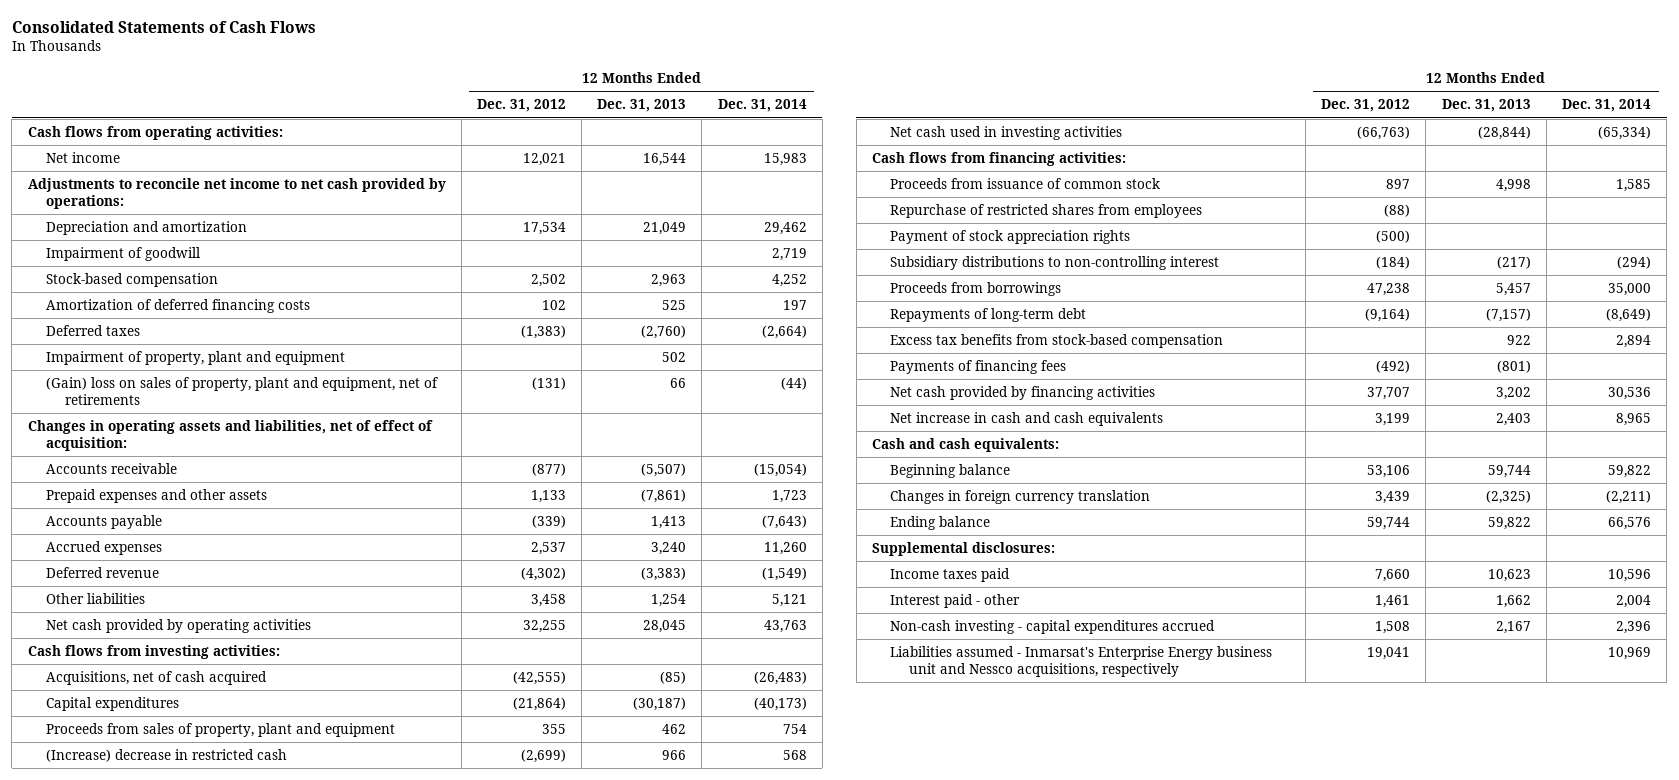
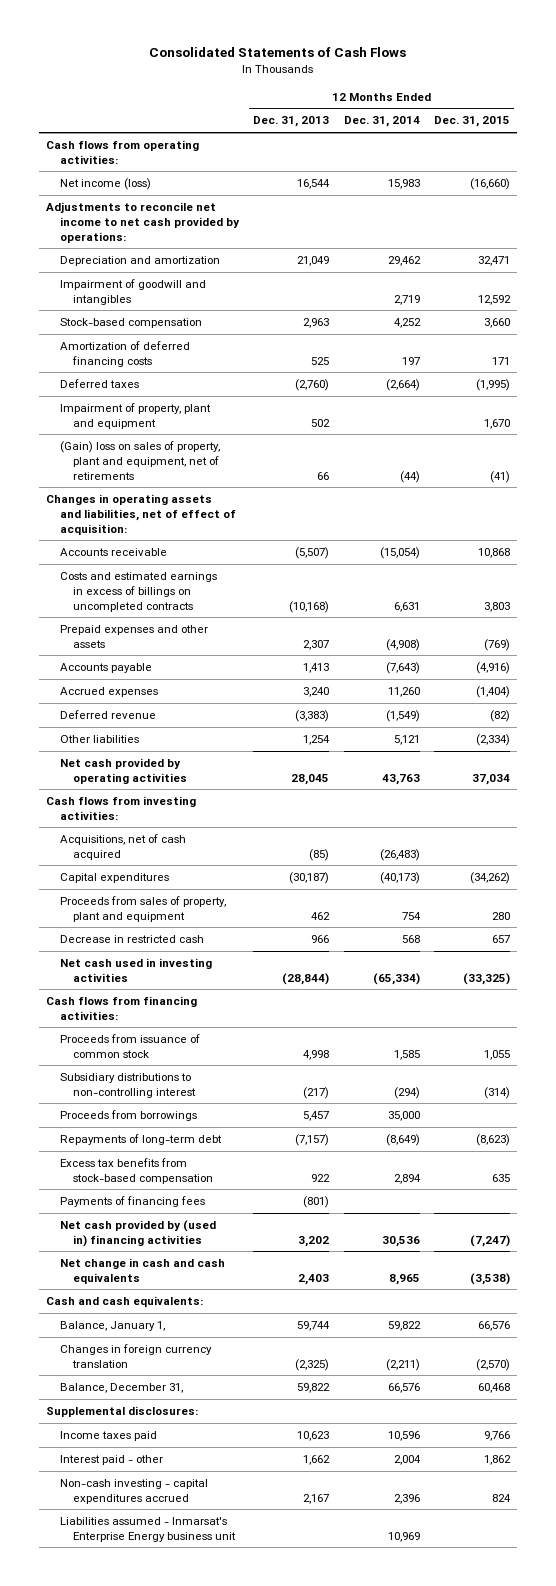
- | 12 Months Ended Dec. 31, 2012 | 12 Months Ended Dec. 31, 2013 | 12 Months Ended Dec. 31, 2014
+ | 12 Months Ended Dec. 31, 2013 | 12 Months Ended Dec. 31, 2014 | 12 Months Ended Dec. 31, 2015
- Net income | 12,021 | 16,544 | 15,983
+ Net income (loss) | 16,544 | 15,983 | (16,660)
- Impairment of goodwill | | | 2,719
+ Impairment of goodwill and intangibles | | 2,719 | 12,592
- Prepaid expenses and other assets | 1,133 | (7,861) | 1,723
+ Costs and estimated earnings in excess of billings on uncompleted contracts | (10,168) | 6,631 | 3,803
+ Prepaid expenses and other assets | 2,307 | (4,908) | (769)
- (Increase) decrease in restricted cash | (2,699) | 966 | 568
+ Decrease in restricted cash | 966 | 568 | 657
- Repurchase of restricted shares from employees | (88) | |
- Payment of stock appreciation rights | (500) | |
- Net cash provided by financing activities | 37,707 | 3,202 | 30,536
- Net increase in cash and cash equivalents | 3,199 | 2,403 | 8,965
+ Net cash provided by (used in) financing activities | 3,202 | 30,536 | (7,247)
+ Net change in cash and cash equivalents | 2,403 | 8,965 | (3,538)
- Beginning balance | 53,106 | 59,744 | 59,822
+ Balance, January 1, | 59,744 | 59,822 | 66,576
- Ending balance | 59,744 | 59,822 | 66,576
+ Balance, December 31, | 59,822 | 66,576 | 60,468
- Liabilities assumed - Inmarsat's Enterprise Energy business unit and Nessco acquisitions, respectively | 19,041 | | 10,969
+ Liabilities assumed - Inmarsat's Enterprise Energy business unit | | 10,969 |

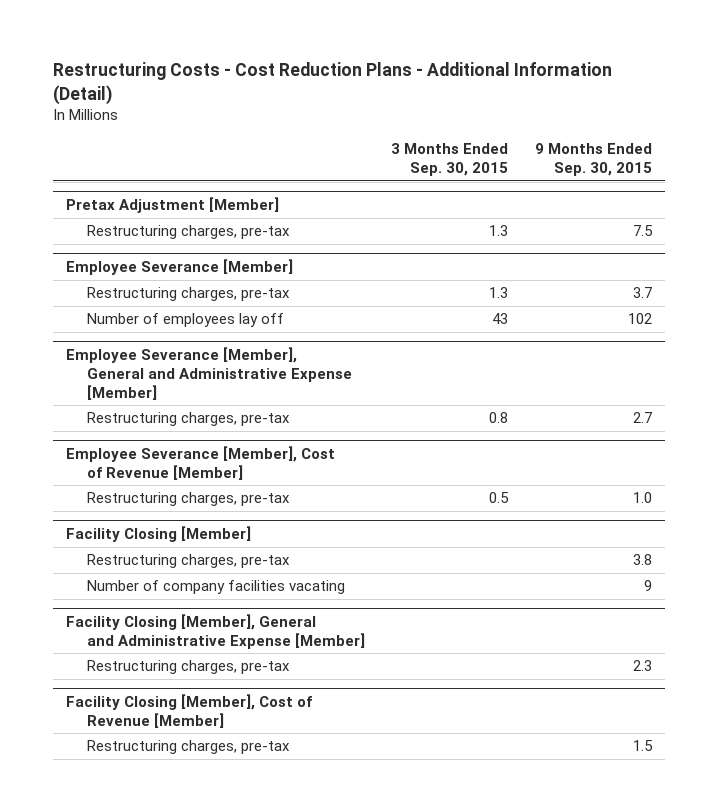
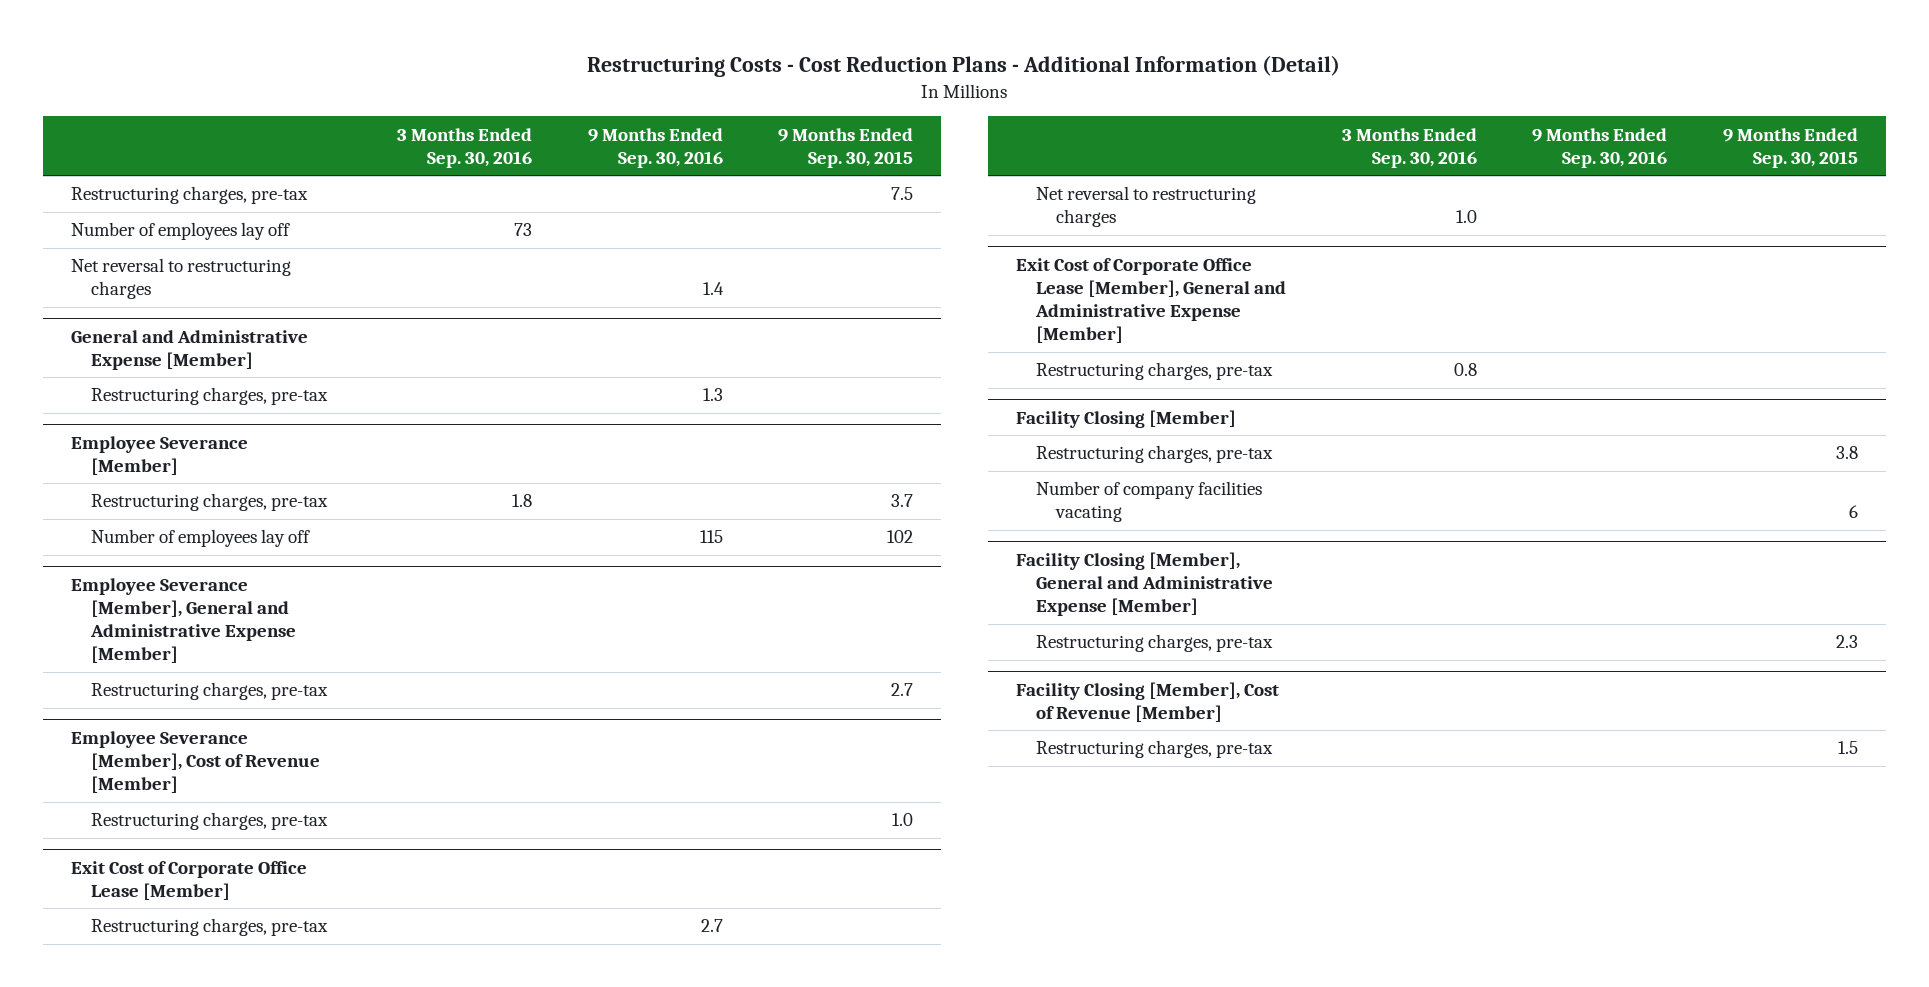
- | 3 Months Ended Sep. 30, 2015 | 9 Months Ended Sep. 30, 2015
+ | 3 Months Ended Sep. 30, 2016 | 9 Months Ended Sep. 30, 2016 | 9 Months Ended Sep. 30, 2015
- Pretax Adjustment [Member]
+ Number of employees lay off | 73 | |
+ Net reversal to restructuring charges | | 1.4 |
+ General and Administrative Expense [Member]
+ Restructuring charges, pre-tax | | 1.3 |
+ Exit Cost of Corporate Office Lease [Member]
+ Restructuring charges, pre-tax | | 2.7 |
+ Net reversal to restructuring charges | 1.0 | |
+ Exit Cost of Corporate Office Lease [Member], General and Administrative Expense [Member]
+ Restructuring charges, pre-tax | 0.8 | |
@ Facility Closing [Member]
- Number of company facilities vacating | | 9
+ Number of company facilities vacating | | | 6

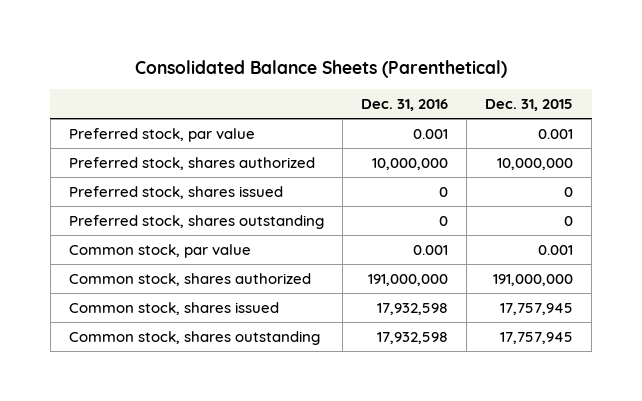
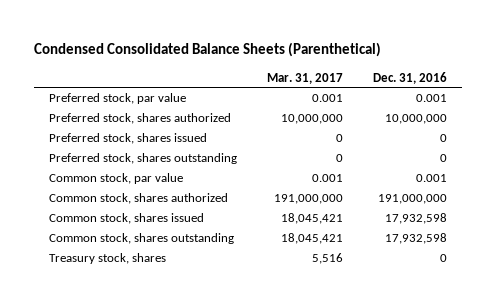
- Consolidated Balance Sheets (Parenthetical)
+ Condensed Consolidated Balance Sheets (Parenthetical)
- | Dec. 31, 2016 | Dec. 31, 2015
+ | Mar. 31, 2017 | Dec. 31, 2016
+ Treasury stock, shares | 5,516 | 0

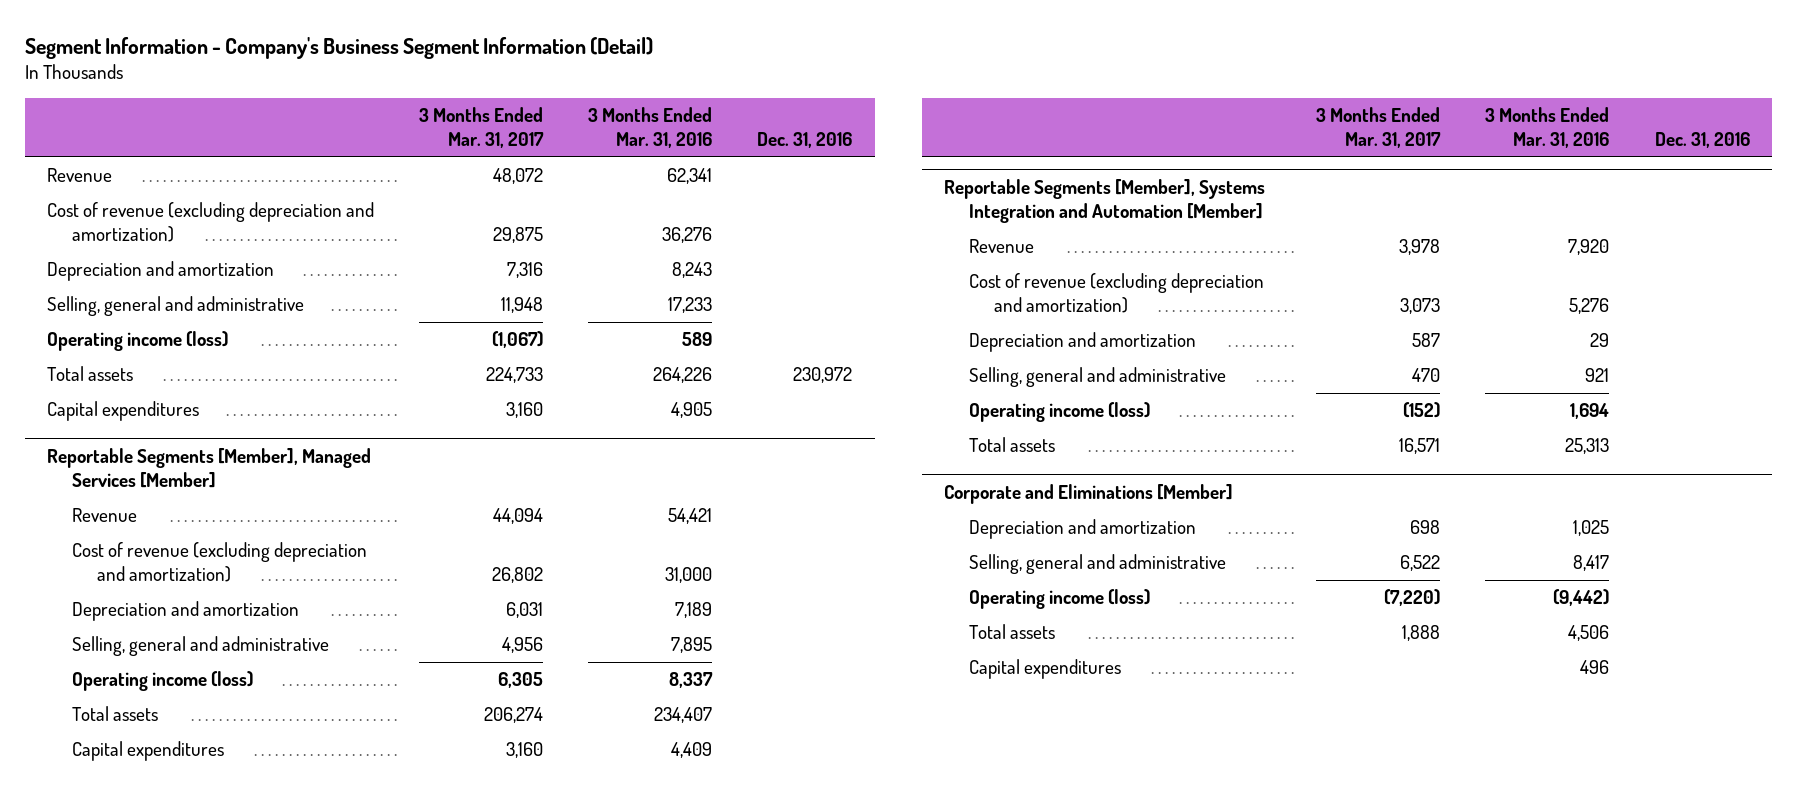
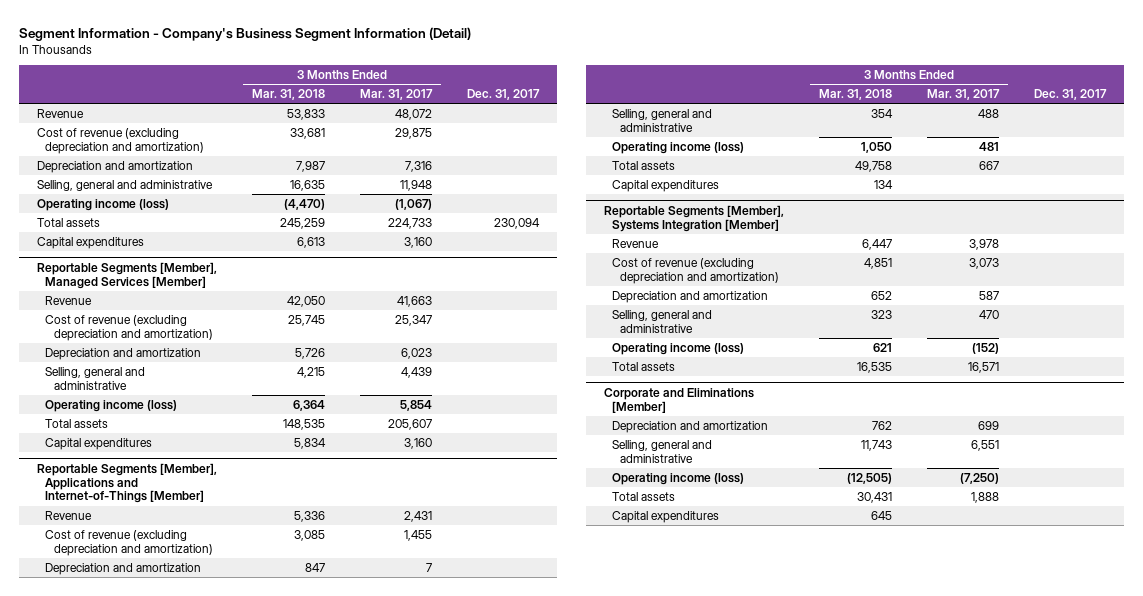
- | 3 Months Ended Mar. 31, 2017 | 3 Months Ended Mar. 31, 2016 | Dec. 31, 2016
+ | 3 Months Ended Mar. 31, 2018 | 3 Months Ended Mar. 31, 2017 | Dec. 31, 2017
@ Reportable Segments [Member], Managed Services [Member]
- Revenue | 44,094 | 54,421 |
- Cost of revenue (excluding depreciation and amortization) | 26,802 | 31,000 |
- Depreciation and amortization | 6,031 | 7,189 |
- Selling, general and administrative | 4,956 | 7,895 |
- Operating income (loss) | 6,305 | 8,337 |
- Total assets | 206,274 | 234,407 |
+ Revenue | 42,050 | 41,663 |
+ Cost of revenue (excluding depreciation and amortization) | 25,745 | 25,347 |
+ Depreciation and amortization | 5,726 | 6,023 |
+ Selling, general and administrative | 4,215 | 4,439 |
+ Operating income (loss) | 6,364 | 5,854 |
+ Total assets | 148,535 | 205,607 |
- Reportable Segments [Member], Systems Integration and Automation [Member]
+ Reportable Segments [Member], Applications and Internet-of-Things [Member]
+ Revenue | 5,336 | 2,431 |
+ Cost of revenue (excluding depreciation and amortization) | 3,085 | 1,455 |
+ Depreciation and amortization | 847 | 7 |
+ Selling, general and administrative | 354 | 488 |
+ Operating income (loss) | 1,050 | 481 |
+ Total assets | 49,758 | 667 |
+ Capital expenditures | 134 | |
+ Reportable Segments [Member], Systems Integration [Member]
@ Corporate and Eliminations [Member]
- Depreciation and amortization | 698 | 1,025 |
- Selling, general and administrative | 6,522 | 8,417 |
- Operating income (loss) | (7,220) | (9,442) |
+ Depreciation and amortization | 762 | 699 |
+ Selling, general and administrative | 11,743 | 6,551 |
+ Operating income (loss) | (12,505) | (7,250) |

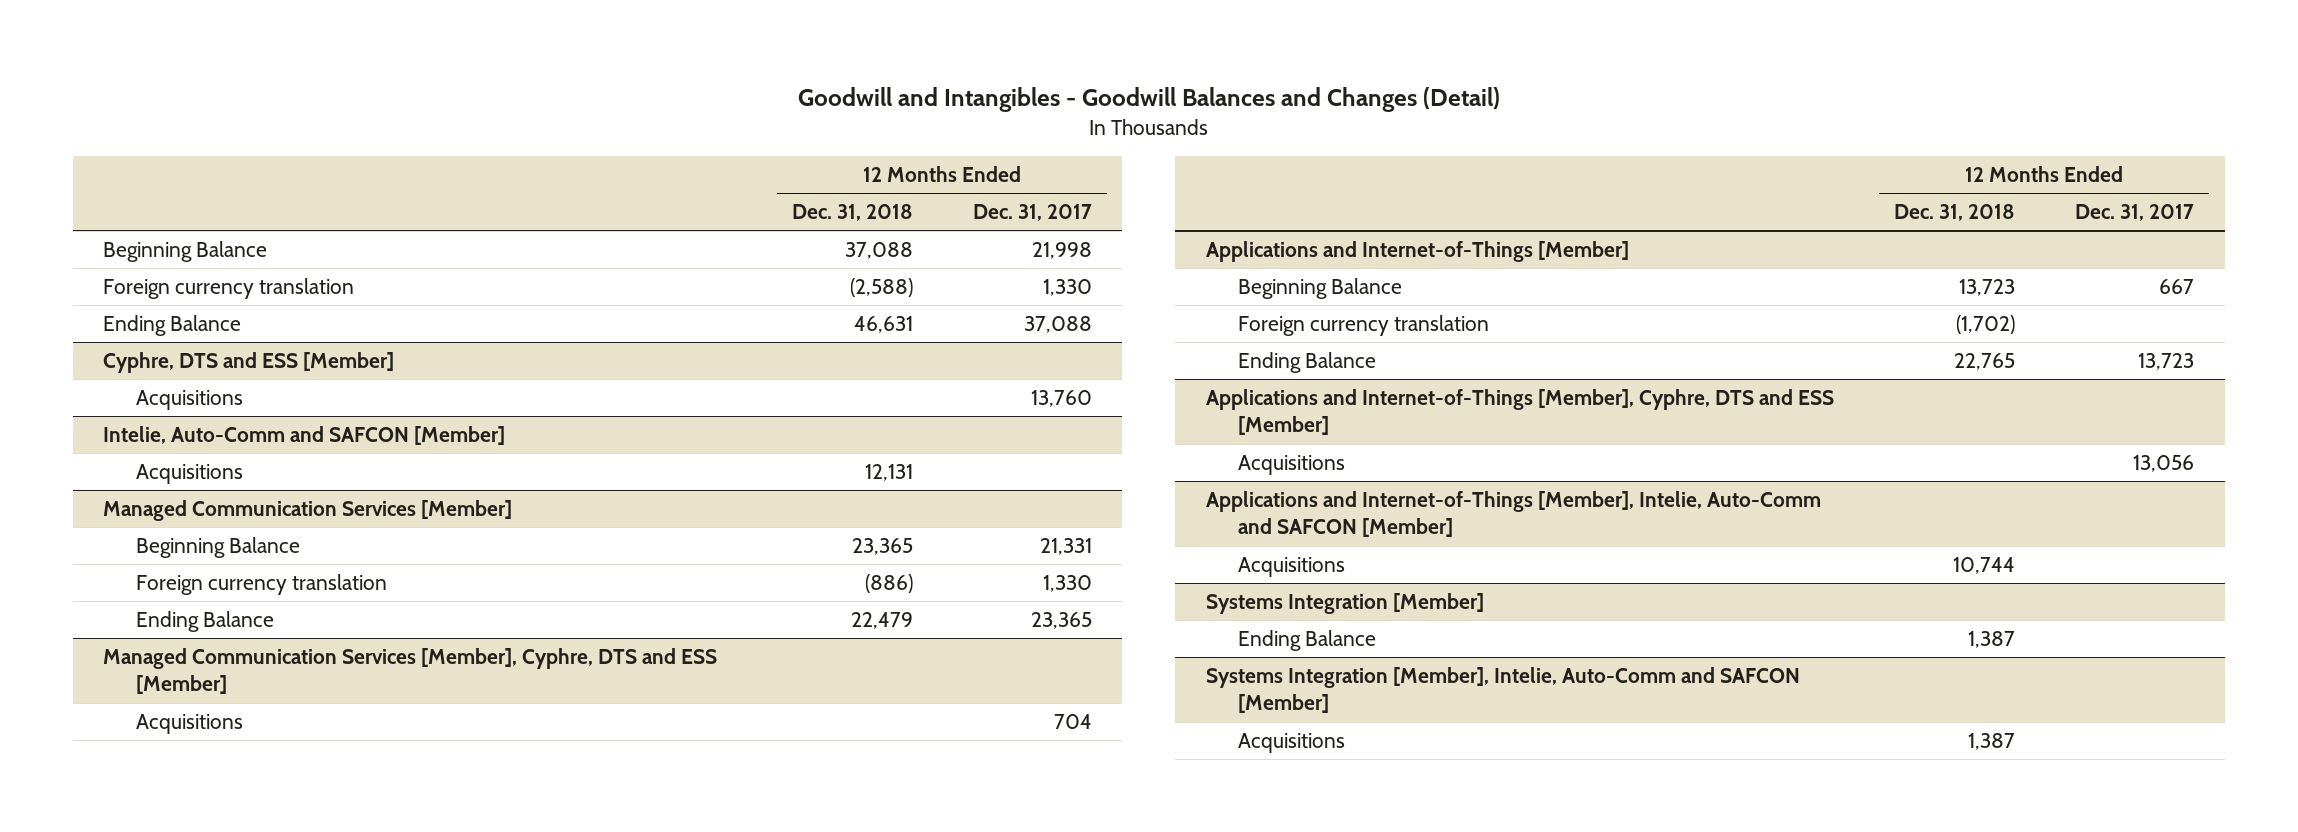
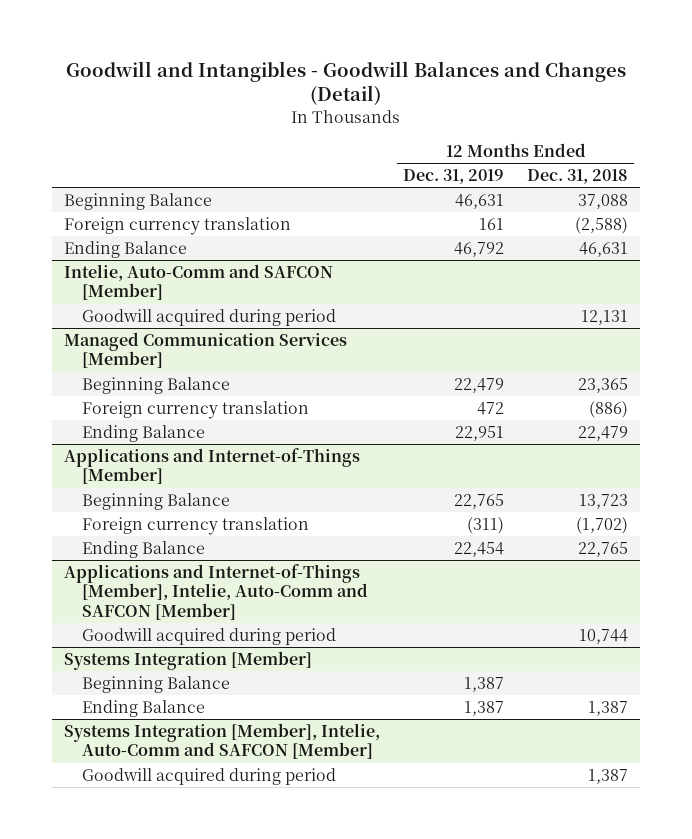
- | 12 Months Ended Dec. 31, 2018 | 12 Months Ended Dec. 31, 2017
+ | 12 Months Ended Dec. 31, 2019 | 12 Months Ended Dec. 31, 2018
- Cyphre, DTS and ESS [Member]
- Acquisitions | | 13,760
@ Intelie, Auto-Comm and SAFCON [Member]
- Acquisitions | 12,131 |
+ Goodwill acquired during period | | 12,131
- Managed Communication Services [Member], Cyphre, DTS and ESS [Member]
- Acquisitions | | 704
- Applications and Internet-of-Things [Member], Cyphre, DTS and ESS [Member]
- Acquisitions | | 13,056
@ Applications and Internet-of-Things [Member], Intelie, Auto-Comm and SAFCON [Member]
- Acquisitions | 10,744 |
+ Goodwill acquired during period | | 10,744
@ Systems Integration [Member]
+ Beginning Balance | 1,387 |
@ Systems Integration [Member], Intelie, Auto-Comm and SAFCON [Member]
- Acquisitions | 1,387 |
+ Goodwill acquired during period | | 1,387

